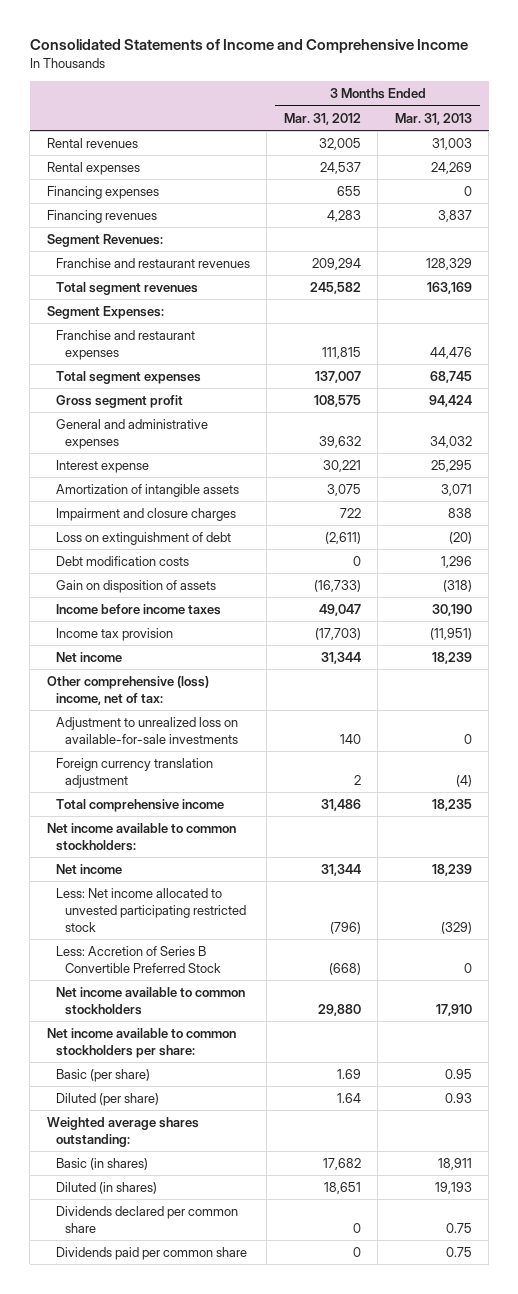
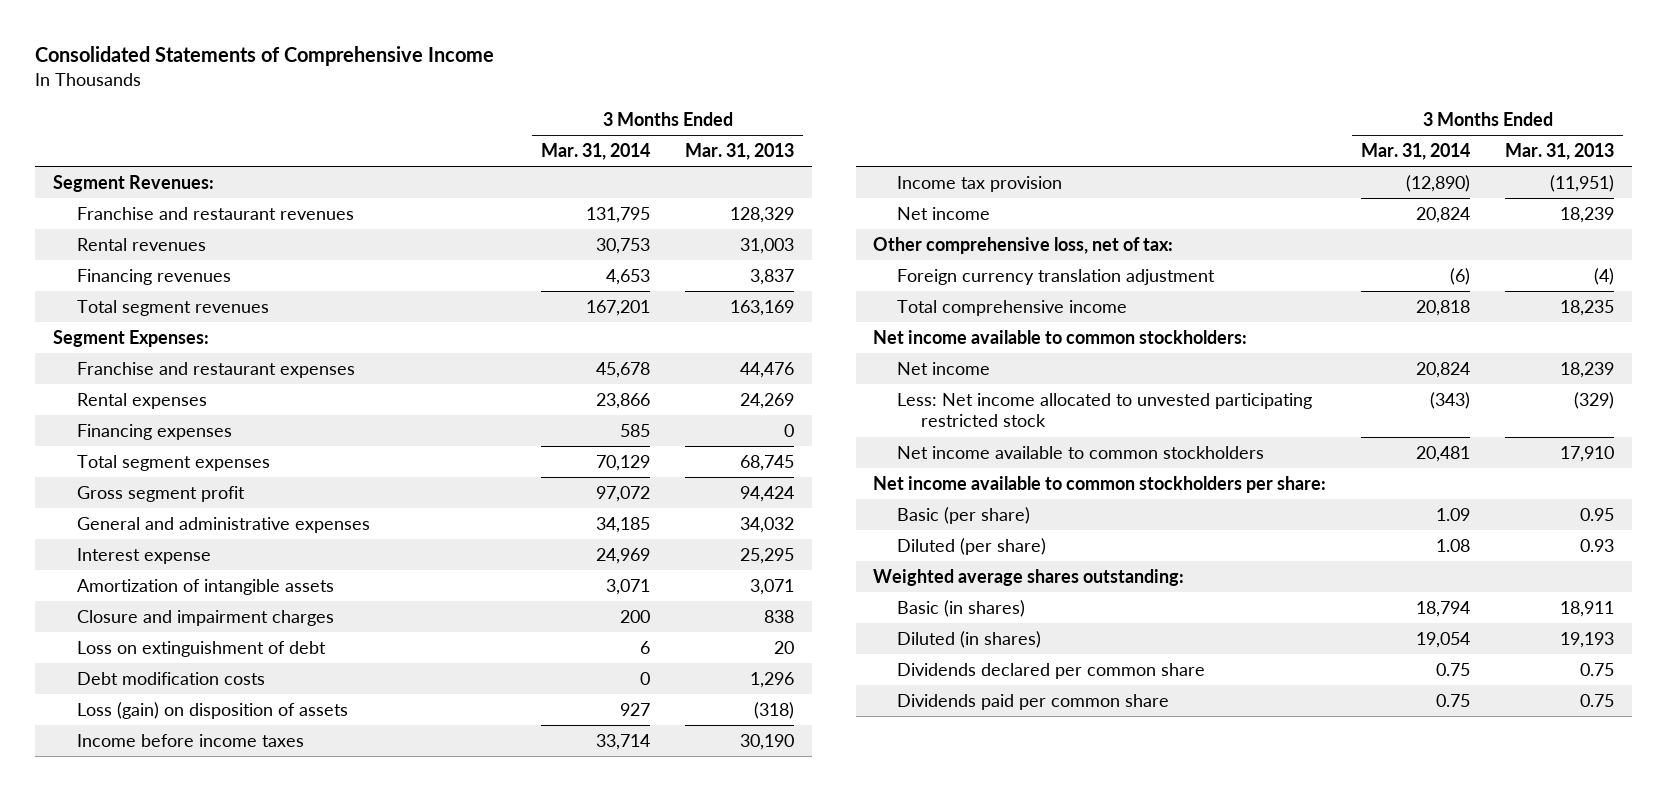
- Consolidated Statements of Income and Comprehensive Income
+ Consolidated Statements of Comprehensive Income
- | 3 Months Ended Mar. 31, 2012 | 3 Months Ended Mar. 31, 2013
+ | 3 Months Ended Mar. 31, 2014 | 3 Months Ended Mar. 31, 2013
moved down: Rental revenues | 30,753 | 31,003
moved down: Financing revenues | 4,653 | 3,837
moved down: Rental expenses | 23,866 | 24,269
moved down: Financing expenses | 585 | 0
- Impairment and closure charges | 722 | 838
- Loss on extinguishment of debt | (2,611) | (20)
+ Closure and impairment charges | 200 | 838
+ Loss on extinguishment of debt | 6 | 20
- Gain on disposition of assets | (16,733) | (318)
+ Loss (gain) on disposition of assets | 927 | (318)
- Other comprehensive (loss) income, net of tax:
- Adjustment to unrealized loss on available-for-sale investments | 140 | 0
+ Other comprehensive loss, net of tax:
- Less: Accretion of Series B Convertible Preferred Stock | (668) | 0

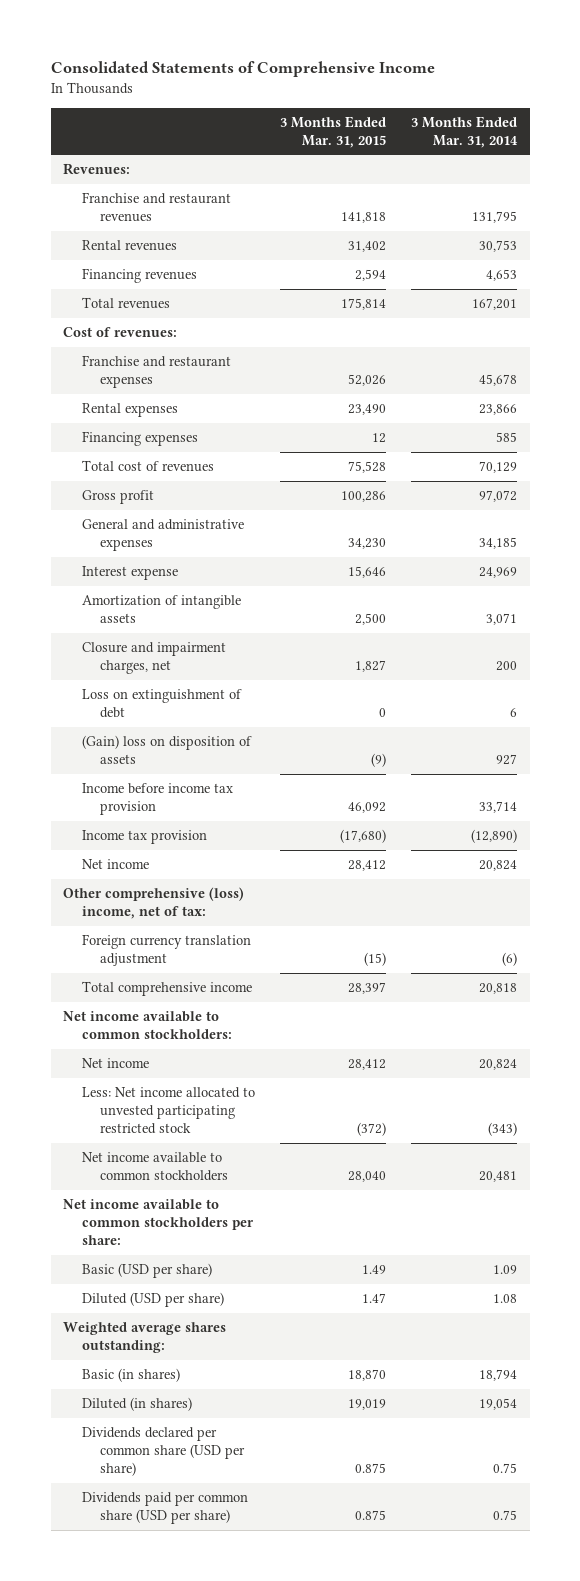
- | 3 Months Ended Mar. 31, 2014 | 3 Months Ended Mar. 31, 2013
+ | 3 Months Ended Mar. 31, 2015 | 3 Months Ended Mar. 31, 2014
- Segment Revenues:
+ Revenues:
- Total segment revenues | 167,201 | 163,169
- Segment Expenses:
+ Total revenues | 175,814 | 167,201
+ Cost of revenues:
- Total segment expenses | 70,129 | 68,745
- Gross segment profit | 97,072 | 94,424
+ Total cost of revenues | 75,528 | 70,129
+ Gross profit | 100,286 | 97,072
- Closure and impairment charges | 200 | 838
+ Closure and impairment charges, net | 1,827 | 200
- Debt modification costs | 0 | 1,296
- Loss (gain) on disposition of assets | 927 | (318)
- Income before income taxes | 33,714 | 30,190
+ (Gain) loss on disposition of assets | (9) | 927
+ Income before income tax provision | 46,092 | 33,714
- Other comprehensive loss, net of tax:
+ Other comprehensive (loss) income, net of tax:
- Basic (per share) | 1.09 | 0.95
- Diluted (per share) | 1.08 | 0.93
+ Basic (USD per share) | 1.49 | 1.09
+ Diluted (USD per share) | 1.47 | 1.08
- Dividends declared per common share | 0.75 | 0.75
- Dividends paid per common share | 0.75 | 0.75
+ Dividends declared per common share (USD per share) | 0.875 | 0.75
+ Dividends paid per common share (USD per share) | 0.875 | 0.75

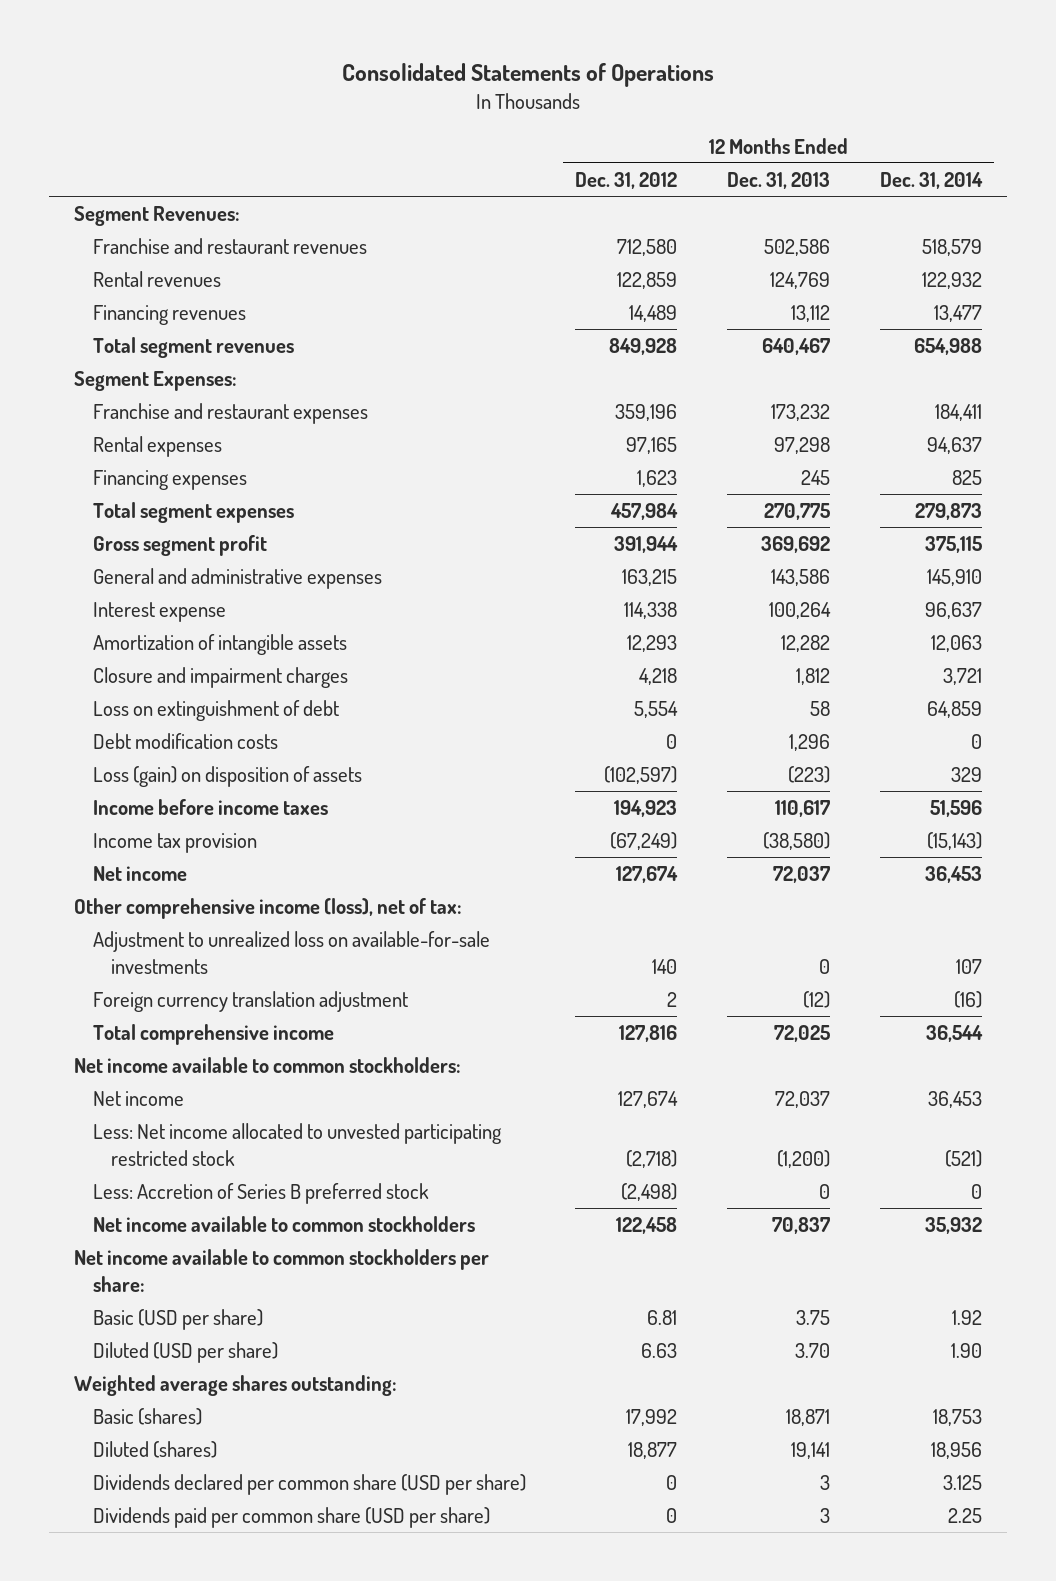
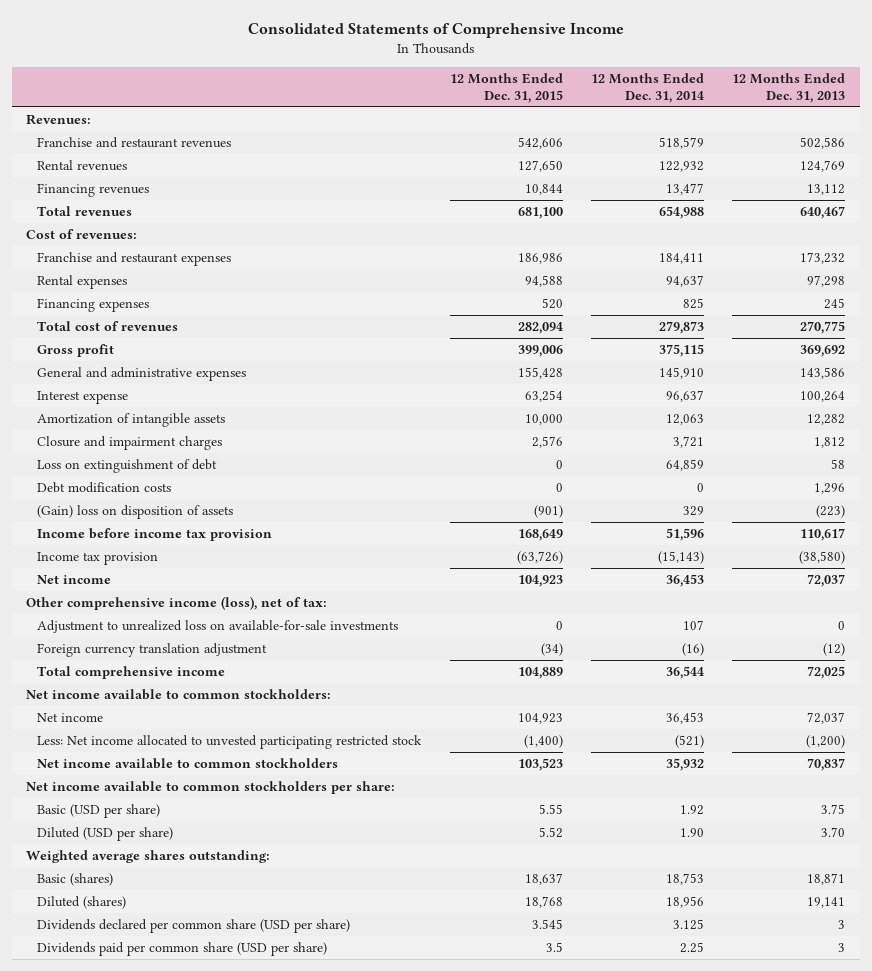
- Consolidated Statements of Operations
+ Consolidated Statements of Comprehensive Income
- | 12 Months Ended Dec. 31, 2012 | 12 Months Ended Dec. 31, 2013 | 12 Months Ended Dec. 31, 2014
+ | 12 Months Ended Dec. 31, 2015 | 12 Months Ended Dec. 31, 2014 | 12 Months Ended Dec. 31, 2013
- Segment Revenues:
+ Revenues:
- Total segment revenues | 849,928 | 640,467 | 654,988
- Segment Expenses:
+ Total revenues | 681,100 | 654,988 | 640,467
+ Cost of revenues:
- Total segment expenses | 457,984 | 270,775 | 279,873
- Gross segment profit | 391,944 | 369,692 | 375,115
+ Total cost of revenues | 282,094 | 279,873 | 270,775
+ Gross profit | 399,006 | 375,115 | 369,692
- Loss (gain) on disposition of assets | (102,597) | (223) | 329
- Income before income taxes | 194,923 | 110,617 | 51,596
+ (Gain) loss on disposition of assets | (901) | 329 | (223)
+ Income before income tax provision | 168,649 | 51,596 | 110,617
- Less: Accretion of Series B preferred stock | (2,498) | 0 | 0

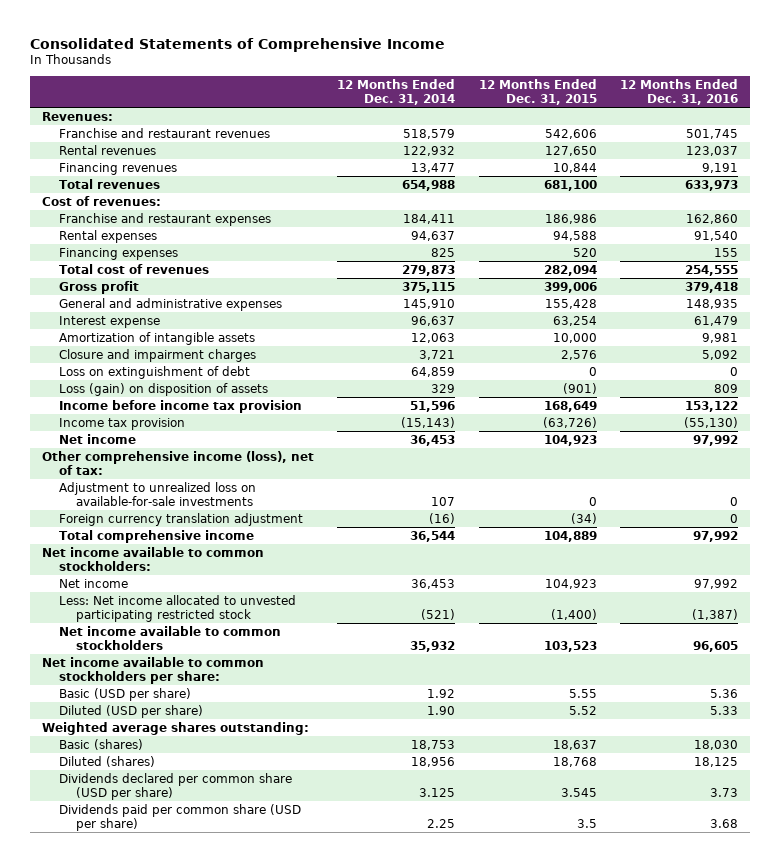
- | 12 Months Ended Dec. 31, 2015 | 12 Months Ended Dec. 31, 2014 | 12 Months Ended Dec. 31, 2013
+ | 12 Months Ended Dec. 31, 2014 | 12 Months Ended Dec. 31, 2015 | 12 Months Ended Dec. 31, 2016
- Debt modification costs | 0 | 0 | 1,296
- (Gain) loss on disposition of assets | (901) | 329 | (223)
+ Loss (gain) on disposition of assets | 329 | (901) | 809

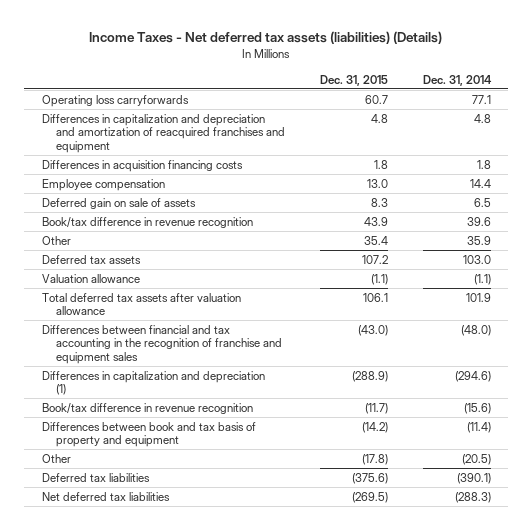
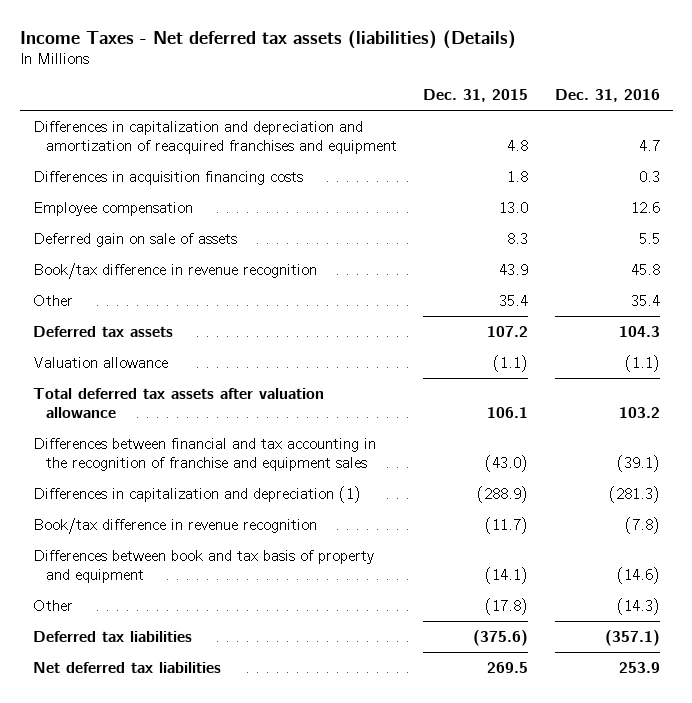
- | Dec. 31, 2015 | Dec. 31, 2014
+ | Dec. 31, 2015 | Dec. 31, 2016
- Operating loss carryforwards | 60.7 | 77.1
- Differences between book and tax basis of property and equipment | (14.2) | (11.4)
+ Differences between book and tax basis of property and equipment | (14.1) | (14.6)
- Net deferred tax liabilities | (269.5) | (288.3)
+ Net deferred tax liabilities | 269.5 | 253.9

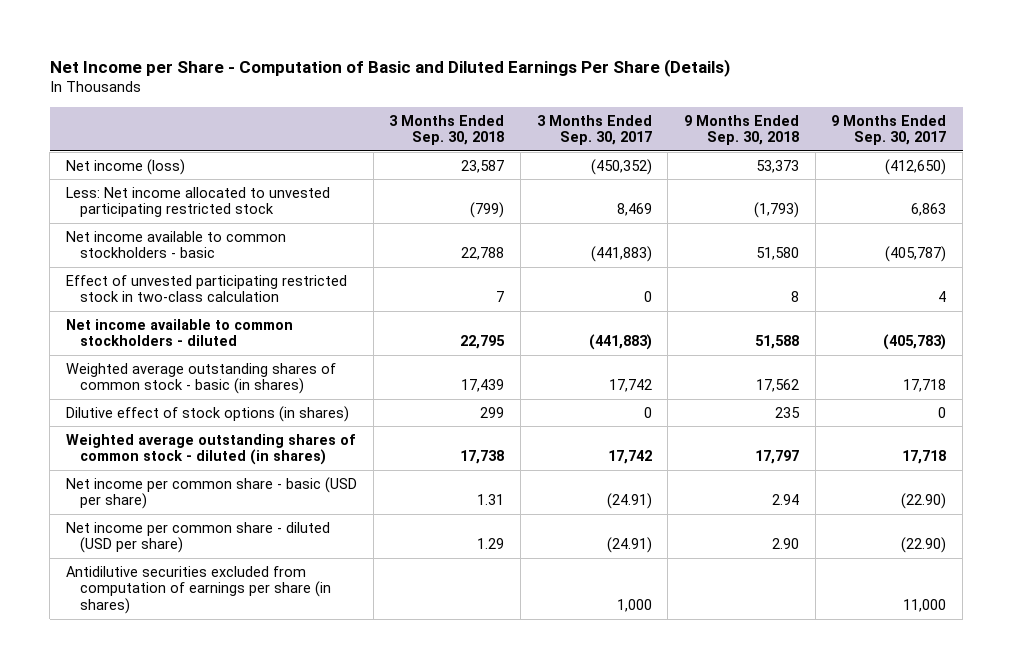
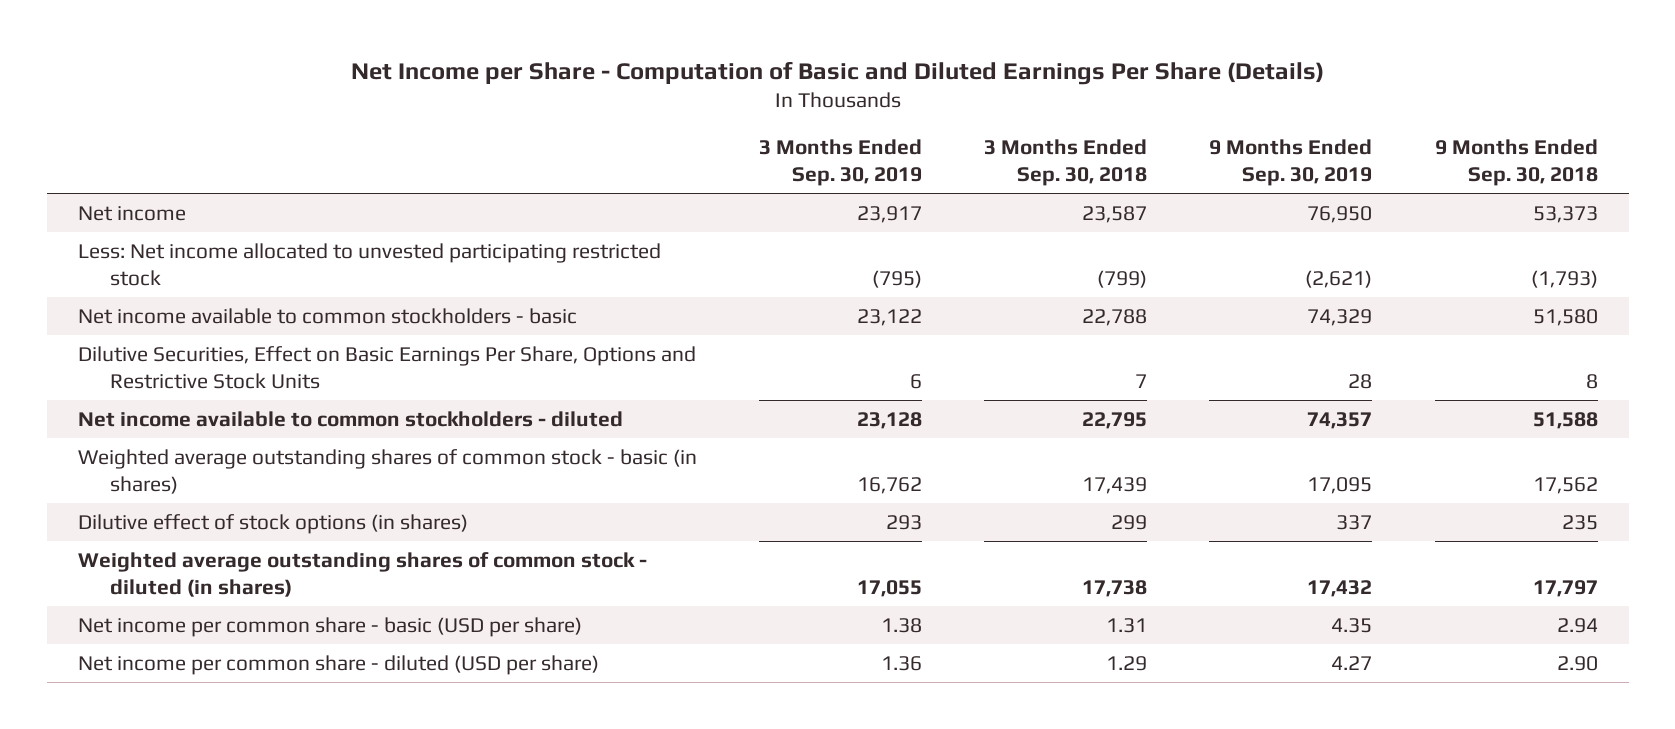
- | 3 Months Ended Sep. 30, 2018 | 3 Months Ended Sep. 30, 2017 | 9 Months Ended Sep. 30, 2018 | 9 Months Ended Sep. 30, 2017
+ | 3 Months Ended Sep. 30, 2019 | 3 Months Ended Sep. 30, 2018 | 9 Months Ended Sep. 30, 2019 | 9 Months Ended Sep. 30, 2018
- Net income (loss) | 23,587 | (450,352) | 53,373 | (412,650)
+ Net income | 23,917 | 23,587 | 76,950 | 53,373
- Effect of unvested participating restricted stock in two-class calculation | 7 | 0 | 8 | 4
+ Dilutive Securities, Effect on Basic Earnings Per Share, Options and Restrictive Stock Units | 6 | 7 | 28 | 8
- Antidilutive securities excluded from computation of earnings per share (in shares) | | 1,000 | | 11,000

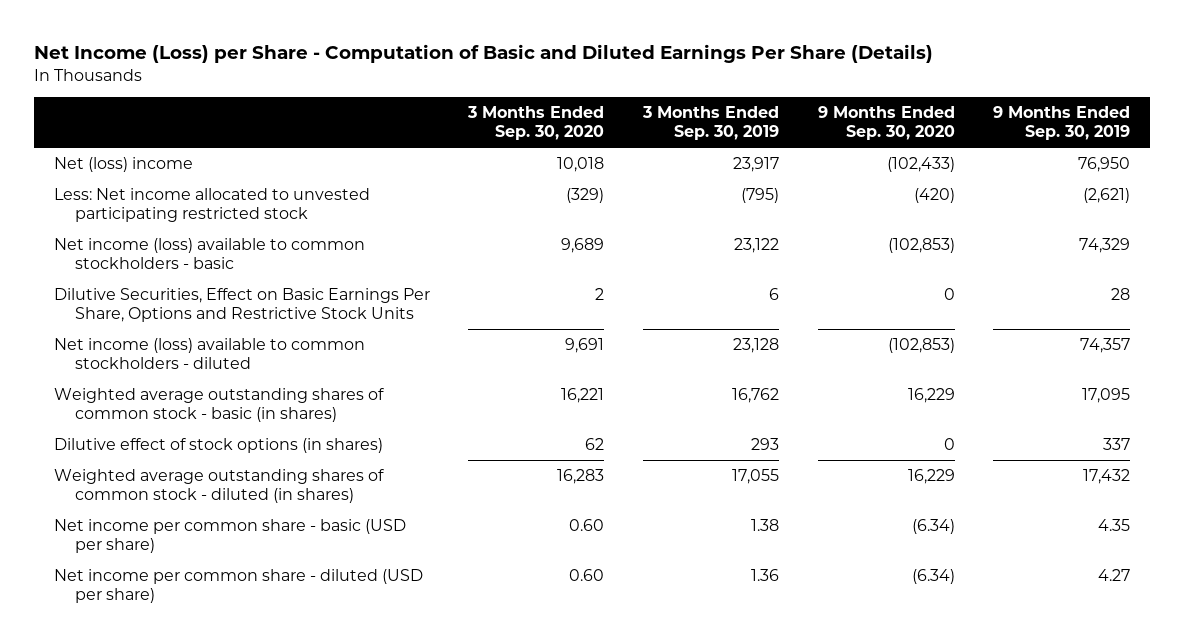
- Net Income per Share - Computation of Basic and Diluted Earnings Per Share (Details)
+ Net Income (Loss) per Share - Computation of Basic and Diluted Earnings Per Share (Details)
- | 3 Months Ended Sep. 30, 2019 | 3 Months Ended Sep. 30, 2018 | 9 Months Ended Sep. 30, 2019 | 9 Months Ended Sep. 30, 2018
+ | 3 Months Ended Sep. 30, 2020 | 3 Months Ended Sep. 30, 2019 | 9 Months Ended Sep. 30, 2020 | 9 Months Ended Sep. 30, 2019
- Net income | 23,917 | 23,587 | 76,950 | 53,373
+ Net (loss) income | 10,018 | 23,917 | (102,433) | 76,950
- Net income available to common stockholders - basic | 23,122 | 22,788 | 74,329 | 51,580
+ Net income (loss) available to common stockholders - basic | 9,689 | 23,122 | (102,853) | 74,329
- Net income available to common stockholders - diluted | 23,128 | 22,795 | 74,357 | 51,588
+ Net income (loss) available to common stockholders - diluted | 9,691 | 23,128 | (102,853) | 74,357

